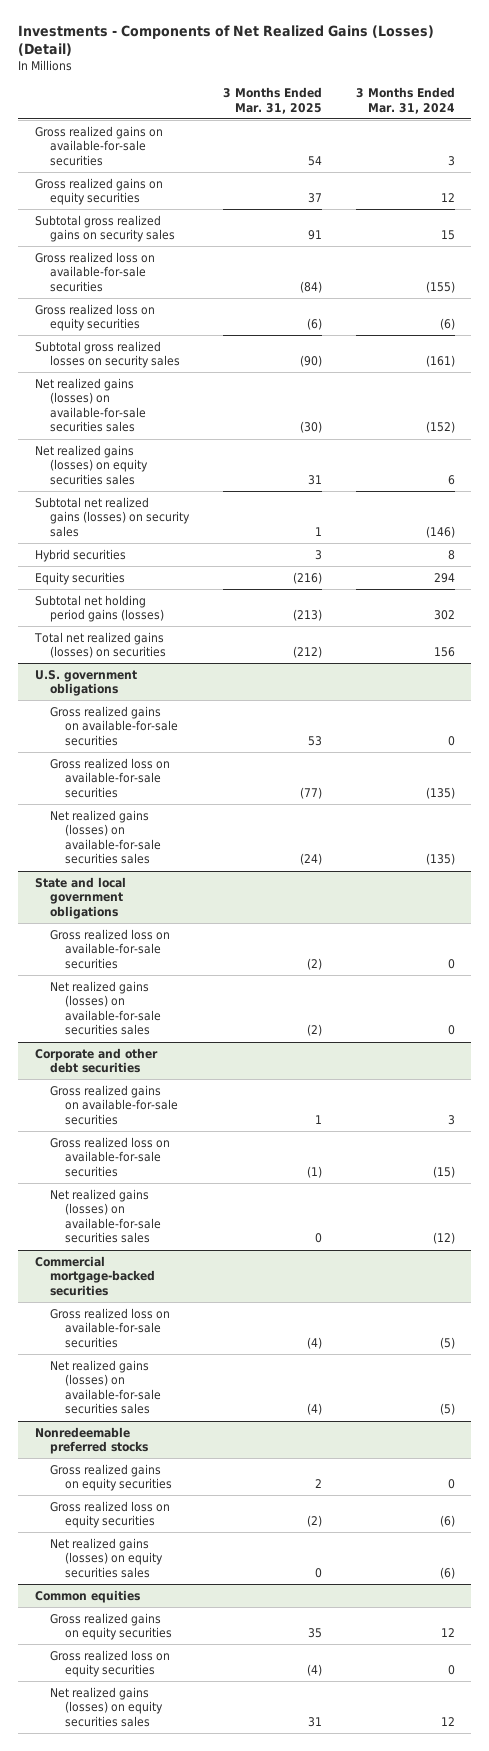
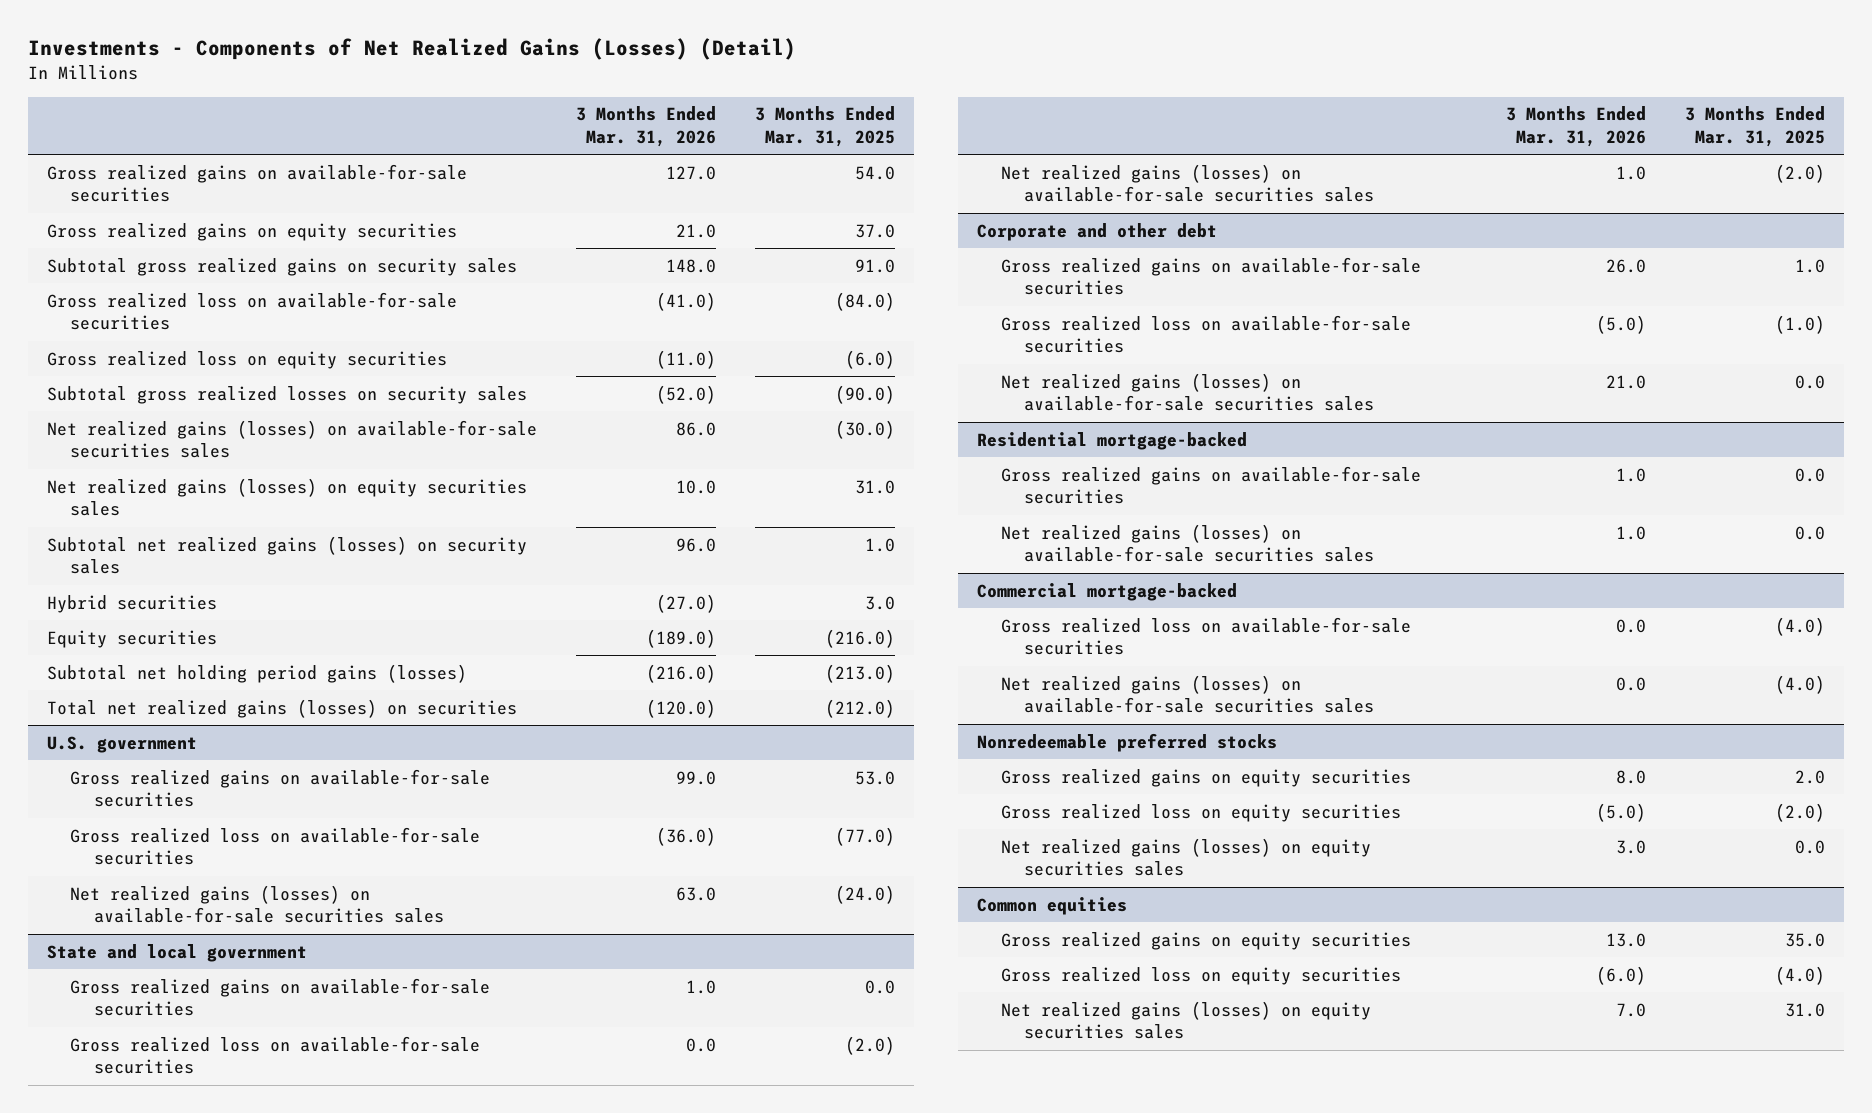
- | 3 Months Ended Mar. 31, 2025 | 3 Months Ended Mar. 31, 2024
+ | 3 Months Ended Mar. 31, 2026 | 3 Months Ended Mar. 31, 2025
- Gross realized gains on available-for-sale securities | 54 | 3
- Gross realized gains on equity securities | 37 | 12
- Subtotal gross realized gains on security sales | 91 | 15
- Gross realized loss on available-for-sale securities | (84) | (155)
- Gross realized loss on equity securities | (6) | (6)
- Subtotal gross realized losses on security sales | (90) | (161)
- Net realized gains (losses) on available-for-sale securities sales | (30) | (152)
- Net realized gains (losses) on equity securities sales | 31 | 6
- Subtotal net realized gains (losses) on security sales | 1 | (146)
- Hybrid securities | 3 | 8
- Equity securities | (216) | 294
- Subtotal net holding period gains (losses) | (213) | 302
- Total net realized gains (losses) on securities | (212) | 156
- U.S. government obligations
- Gross realized gains on available-for-sale securities | 53 | 0
- Gross realized loss on available-for-sale securities | (77) | (135)
- Net realized gains (losses) on available-for-sale securities sales | (24) | (135)
- State and local government obligations
- Gross realized loss on available-for-sale securities | (2) | 0
- Net realized gains (losses) on available-for-sale securities sales | (2) | 0
- Corporate and other debt securities
- Gross realized gains on available-for-sale securities | 1 | 3
- Gross realized loss on available-for-sale securities | (1) | (15)
- Net realized gains (losses) on available-for-sale securities sales | 0 | (12)
- Commercial mortgage-backed securities
- Gross realized loss on available-for-sale securities | (4) | (5)
- Net realized gains (losses) on available-for-sale securities sales | (4) | (5)
+ Gross realized gains on available-for-sale securities | 127.0 | 54.0
+ Gross realized gains on equity securities | 21.0 | 37.0
+ Subtotal gross realized gains on security sales | 148.0 | 91.0
+ Gross realized loss on available-for-sale securities | (41.0) | (84.0)
+ Gross realized loss on equity securities | (11.0) | (6.0)
+ Subtotal gross realized losses on security sales | (52.0) | (90.0)
+ Net realized gains (losses) on available-for-sale securities sales | 86.0 | (30.0)
+ Net realized gains (losses) on equity securities sales | 10.0 | 31.0
+ Subtotal net realized gains (losses) on security sales | 96.0 | 1.0
+ Hybrid securities | (27.0) | 3.0
+ Equity securities | (189.0) | (216.0)
+ Subtotal net holding period gains (losses) | (216.0) | (213.0)
+ Total net realized gains (losses) on securities | (120.0) | (212.0)
+ U.S. government
+ Gross realized gains on available-for-sale securities | 99.0 | 53.0
+ Gross realized loss on available-for-sale securities | (36.0) | (77.0)
+ Net realized gains (losses) on available-for-sale securities sales | 63.0 | (24.0)
+ State and local government
+ Gross realized gains on available-for-sale securities | 1.0 | 0.0
+ Gross realized loss on available-for-sale securities | 0.0 | (2.0)
+ Net realized gains (losses) on available-for-sale securities sales | 1.0 | (2.0)
+ Corporate and other debt
+ Gross realized gains on available-for-sale securities | 26.0 | 1.0
+ Gross realized loss on available-for-sale securities | (5.0) | (1.0)
+ Net realized gains (losses) on available-for-sale securities sales | 21.0 | 0.0
+ Residential mortgage-backed
+ Gross realized gains on available-for-sale securities | 1.0 | 0.0
+ Net realized gains (losses) on available-for-sale securities sales | 1.0 | 0.0
+ Commercial mortgage-backed
+ Gross realized loss on available-for-sale securities | 0.0 | (4.0)
+ Net realized gains (losses) on available-for-sale securities sales | 0.0 | (4.0)
@ Nonredeemable preferred stocks
- Gross realized gains on equity securities | 2 | 0
- Gross realized loss on equity securities | (2) | (6)
- Net realized gains (losses) on equity securities sales | 0 | (6)
+ Gross realized gains on equity securities | 8.0 | 2.0
+ Gross realized loss on equity securities | (5.0) | (2.0)
+ Net realized gains (losses) on equity securities sales | 3.0 | 0.0
@ Common equities
- Gross realized gains on equity securities | 35 | 12
- Gross realized loss on equity securities | (4) | 0
- Net realized gains (losses) on equity securities sales | 31 | 12
+ Gross realized gains on equity securities | 13.0 | 35.0
+ Gross realized loss on equity securities | (6.0) | (4.0)
+ Net realized gains (losses) on equity securities sales | 7.0 | 31.0

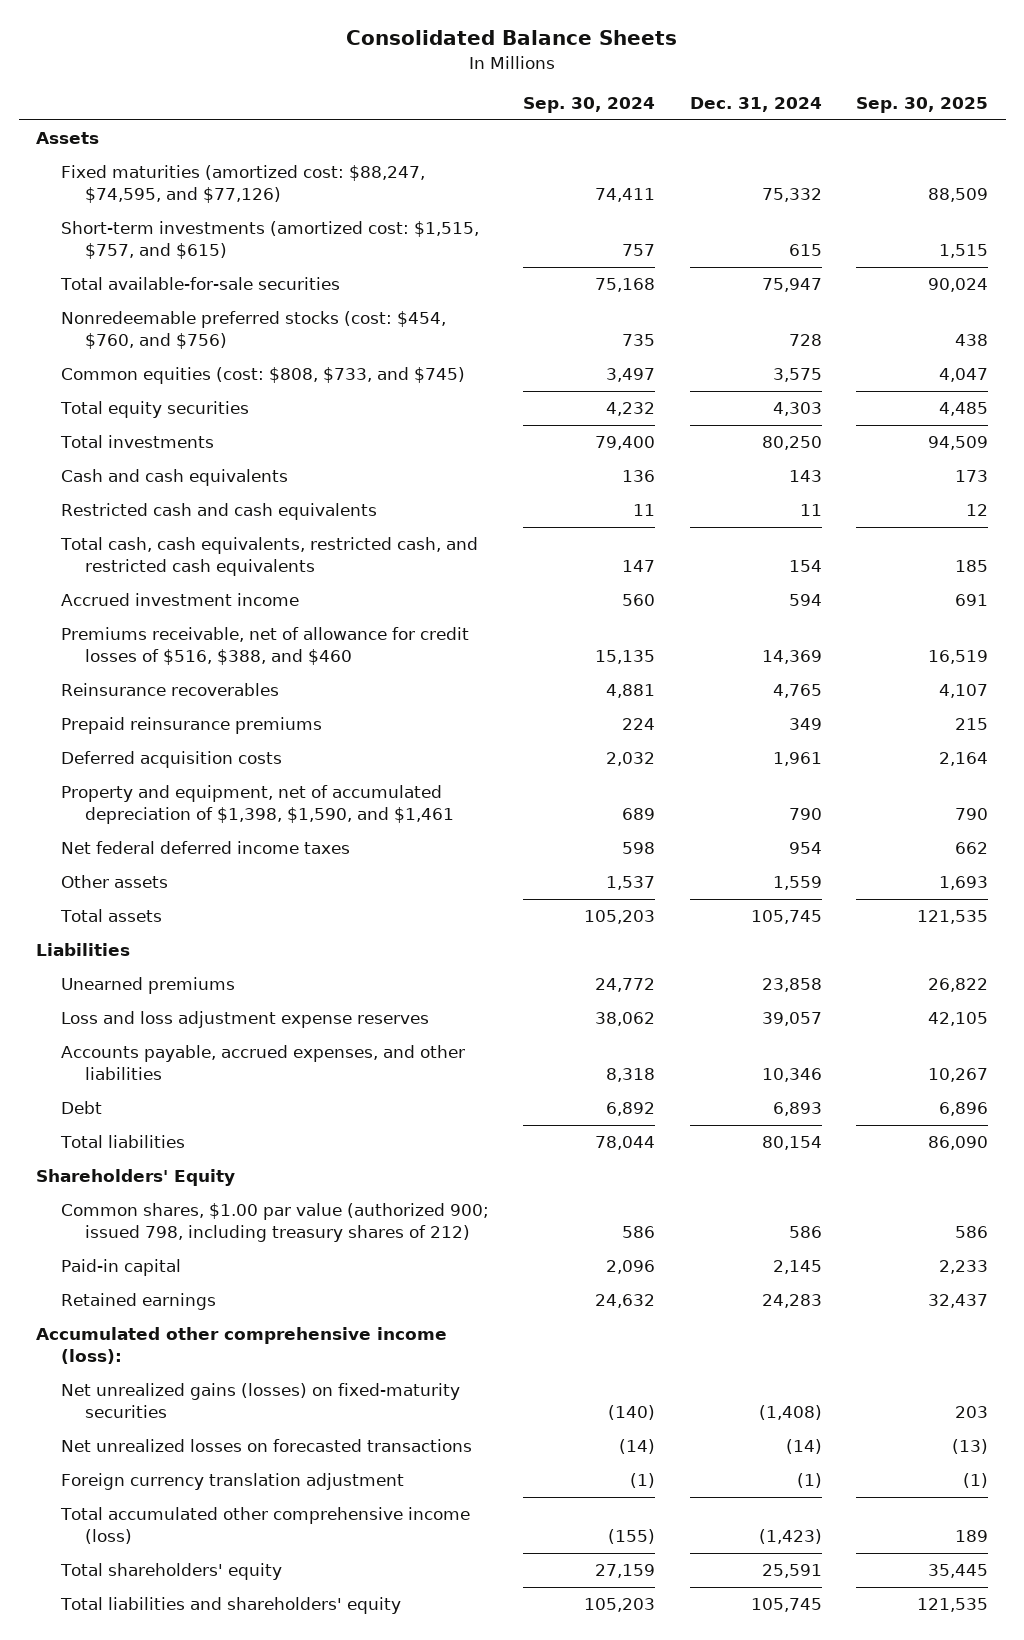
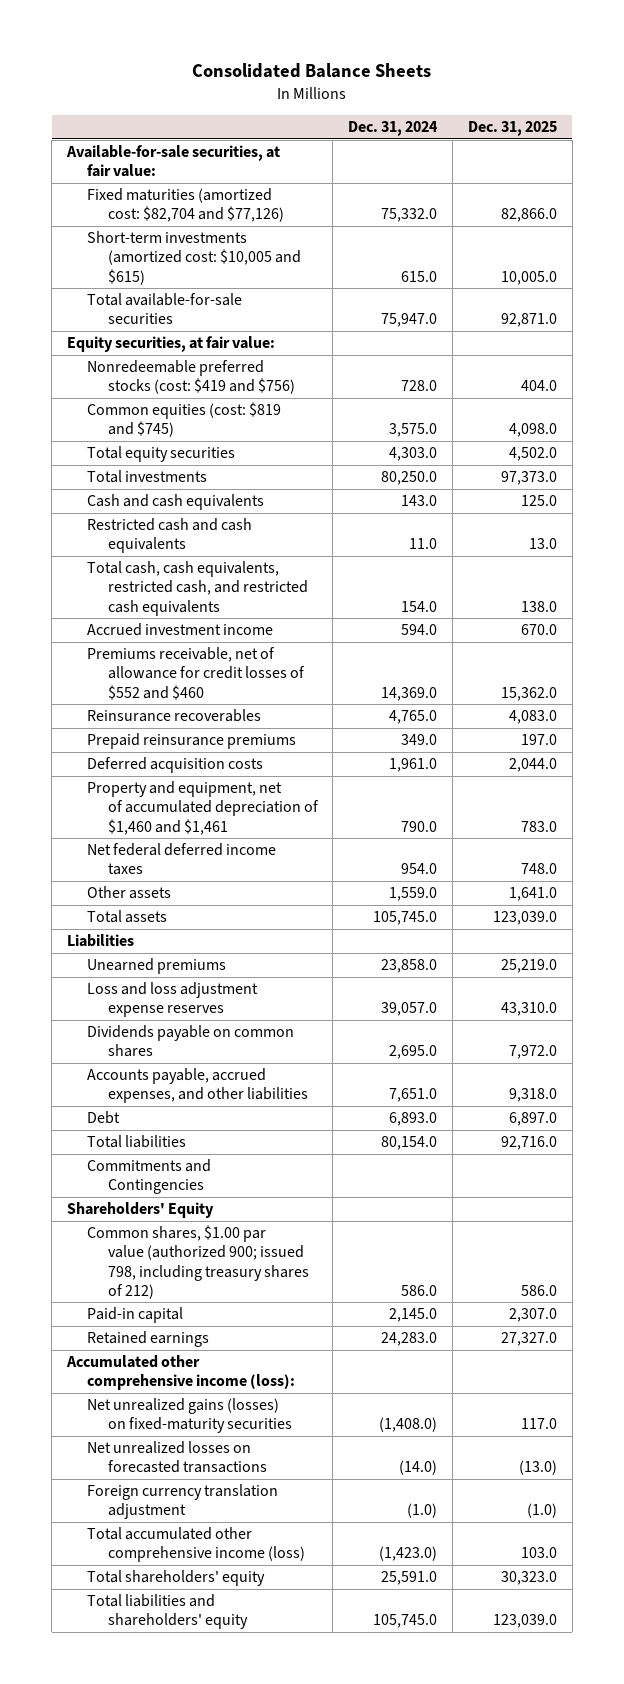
- | Sep. 30, 2024 | Dec. 31, 2024 | Sep. 30, 2025
+ | Dec. 31, 2024 | Dec. 31, 2025
- Assets
- Fixed maturities (amortized cost: $88,247, $74,595, and $77,126) | 74,411 | 75,332 | 88,509
- Short-term investments (amortized cost: $1,515, $757, and $615) | 757 | 615 | 1,515
- Total available-for-sale securities | 75,168 | 75,947 | 90,024
- Nonredeemable preferred stocks (cost: $454, $760, and $756) | 735 | 728 | 438
- Common equities (cost: $808, $733, and $745) | 3,497 | 3,575 | 4,047
- Total equity securities | 4,232 | 4,303 | 4,485
- Total investments | 79,400 | 80,250 | 94,509
- Cash and cash equivalents | 136 | 143 | 173
- Restricted cash and cash equivalents | 11 | 11 | 12
- Total cash, cash equivalents, restricted cash, and restricted cash equivalents | 147 | 154 | 185
- Accrued investment income | 560 | 594 | 691
- Premiums receivable, net of allowance for credit losses of $516, $388, and $460 | 15,135 | 14,369 | 16,519
- Reinsurance recoverables | 4,881 | 4,765 | 4,107
- Prepaid reinsurance premiums | 224 | 349 | 215
- Deferred acquisition costs | 2,032 | 1,961 | 2,164
- Property and equipment, net of accumulated depreciation of $1,398, $1,590, and $1,461 | 689 | 790 | 790
- Net federal deferred income taxes | 598 | 954 | 662
- Other assets | 1,537 | 1,559 | 1,693
- Total assets | 105,203 | 105,745 | 121,535
+ Available-for-sale securities, at fair value:
+ Fixed maturities (amortized cost: $82,704 and $77,126) | 75,332.0 | 82,866.0
+ Short-term investments (amortized cost: $10,005 and $615) | 615.0 | 10,005.0
+ Total available-for-sale securities | 75,947.0 | 92,871.0
+ Equity securities, at fair value:
+ Nonredeemable preferred stocks (cost: $419 and $756) | 728.0 | 404.0
+ Common equities (cost: $819 and $745) | 3,575.0 | 4,098.0
+ Total equity securities | 4,303.0 | 4,502.0
+ Total investments | 80,250.0 | 97,373.0
+ Cash and cash equivalents | 143.0 | 125.0
+ Restricted cash and cash equivalents | 11.0 | 13.0
+ Total cash, cash equivalents, restricted cash, and restricted cash equivalents | 154.0 | 138.0
+ Accrued investment income | 594.0 | 670.0
+ Premiums receivable, net of allowance for credit losses of $552 and $460 | 14,369.0 | 15,362.0
+ Reinsurance recoverables | 4,765.0 | 4,083.0
+ Prepaid reinsurance premiums | 349.0 | 197.0
+ Deferred acquisition costs | 1,961.0 | 2,044.0
+ Property and equipment, net of accumulated depreciation of $1,460 and $1,461 | 790.0 | 783.0
+ Net federal deferred income taxes | 954.0 | 748.0
+ Other assets | 1,559.0 | 1,641.0
+ Total assets | 105,745.0 | 123,039.0
- Unearned premiums | 24,772 | 23,858 | 26,822
- Loss and loss adjustment expense reserves | 38,062 | 39,057 | 42,105
- Accounts payable, accrued expenses, and other liabilities | 8,318 | 10,346 | 10,267
- Debt | 6,892 | 6,893 | 6,896
- Total liabilities | 78,044 | 80,154 | 86,090
+ Unearned premiums | 23,858.0 | 25,219.0
+ Loss and loss adjustment expense reserves | 39,057.0 | 43,310.0
+ Dividends payable on common shares | 2,695.0 | 7,972.0
+ Accounts payable, accrued expenses, and other liabilities | 7,651.0 | 9,318.0
+ Debt | 6,893.0 | 6,897.0
+ Total liabilities | 80,154.0 | 92,716.0
+ Commitments and Contingencies
- Common shares, $1.00 par value (authorized 900; issued 798, including treasury shares of 212) | 586 | 586 | 586
- Paid-in capital | 2,096 | 2,145 | 2,233
- Retained earnings | 24,632 | 24,283 | 32,437
+ Common shares, $1.00 par value (authorized 900; issued 798, including treasury shares of 212) | 586.0 | 586.0
+ Paid-in capital | 2,145.0 | 2,307.0
+ Retained earnings | 24,283.0 | 27,327.0
- Net unrealized gains (losses) on fixed-maturity securities | (140) | (1,408) | 203
- Net unrealized losses on forecasted transactions | (14) | (14) | (13)
- Foreign currency translation adjustment | (1) | (1) | (1)
- Total accumulated other comprehensive income (loss) | (155) | (1,423) | 189
- Total shareholders' equity | 27,159 | 25,591 | 35,445
- Total liabilities and shareholders' equity | 105,203 | 105,745 | 121,535
+ Net unrealized gains (losses) on fixed-maturity securities | (1,408.0) | 117.0
+ Net unrealized losses on forecasted transactions | (14.0) | (13.0)
+ Foreign currency translation adjustment | (1.0) | (1.0)
+ Total accumulated other comprehensive income (loss) | (1,423.0) | 103.0
+ Total shareholders' equity | 25,591.0 | 30,323.0
+ Total liabilities and shareholders' equity | 105,745.0 | 123,039.0

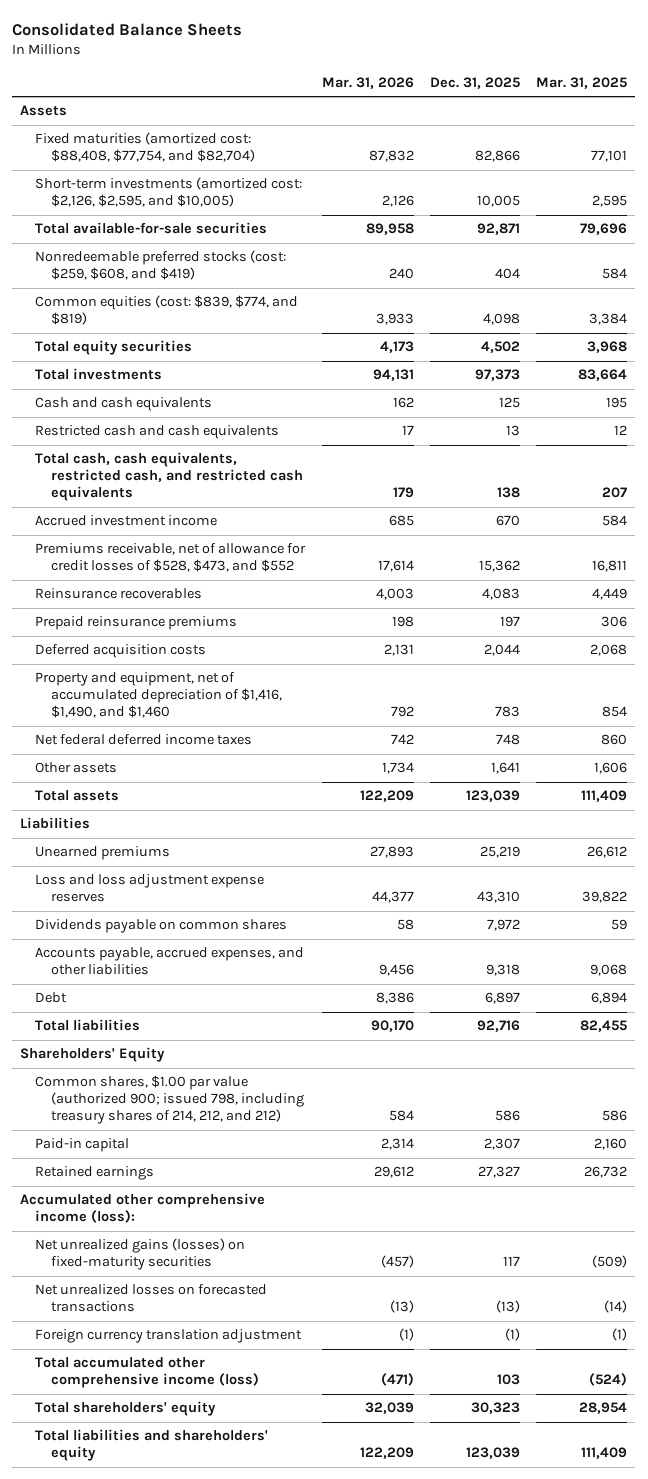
- | Dec. 31, 2024 | Dec. 31, 2025
+ | Mar. 31, 2026 | Dec. 31, 2025 | Mar. 31, 2025
- Available-for-sale securities, at fair value:
- Fixed maturities (amortized cost: $82,704 and $77,126) | 75,332.0 | 82,866.0
- Short-term investments (amortized cost: $10,005 and $615) | 615.0 | 10,005.0
- Total available-for-sale securities | 75,947.0 | 92,871.0
- Equity securities, at fair value:
- Nonredeemable preferred stocks (cost: $419 and $756) | 728.0 | 404.0
- Common equities (cost: $819 and $745) | 3,575.0 | 4,098.0
- Total equity securities | 4,303.0 | 4,502.0
- Total investments | 80,250.0 | 97,373.0
- Cash and cash equivalents | 143.0 | 125.0
- Restricted cash and cash equivalents | 11.0 | 13.0
- Total cash, cash equivalents, restricted cash, and restricted cash equivalents | 154.0 | 138.0
- Accrued investment income | 594.0 | 670.0
- Premiums receivable, net of allowance for credit losses of $552 and $460 | 14,369.0 | 15,362.0
- Reinsurance recoverables | 4,765.0 | 4,083.0
- Prepaid reinsurance premiums | 349.0 | 197.0
- Deferred acquisition costs | 1,961.0 | 2,044.0
- Property and equipment, net of accumulated depreciation of $1,460 and $1,461 | 790.0 | 783.0
- Net federal deferred income taxes | 954.0 | 748.0
- Other assets | 1,559.0 | 1,641.0
- Total assets | 105,745.0 | 123,039.0
+ Assets
+ Fixed maturities (amortized cost: $88,408, $77,754, and $82,704) | 87,832 | 82,866 | 77,101
+ Short-term investments (amortized cost: $2,126, $2,595, and $10,005) | 2,126 | 10,005 | 2,595
+ Total available-for-sale securities | 89,958 | 92,871 | 79,696
+ Nonredeemable preferred stocks (cost: $259, $608, and $419) | 240 | 404 | 584
+ Common equities (cost: $839, $774, and $819) | 3,933 | 4,098 | 3,384
+ Total equity securities | 4,173 | 4,502 | 3,968
+ Total investments | 94,131 | 97,373 | 83,664
+ Cash and cash equivalents | 162 | 125 | 195
+ Restricted cash and cash equivalents | 17 | 13 | 12
+ Total cash, cash equivalents, restricted cash, and restricted cash equivalents | 179 | 138 | 207
+ Accrued investment income | 685 | 670 | 584
+ Premiums receivable, net of allowance for credit losses of $528, $473, and $552 | 17,614 | 15,362 | 16,811
+ Reinsurance recoverables | 4,003 | 4,083 | 4,449
+ Prepaid reinsurance premiums | 198 | 197 | 306
+ Deferred acquisition costs | 2,131 | 2,044 | 2,068
+ Property and equipment, net of accumulated depreciation of $1,416, $1,490, and $1,460 | 792 | 783 | 854
+ Net federal deferred income taxes | 742 | 748 | 860
+ Other assets | 1,734 | 1,641 | 1,606
+ Total assets | 122,209 | 123,039 | 111,409
- Unearned premiums | 23,858.0 | 25,219.0
- Loss and loss adjustment expense reserves | 39,057.0 | 43,310.0
- Dividends payable on common shares | 2,695.0 | 7,972.0
- Accounts payable, accrued expenses, and other liabilities | 7,651.0 | 9,318.0
- Debt | 6,893.0 | 6,897.0
- Total liabilities | 80,154.0 | 92,716.0
- Commitments and Contingencies
+ Unearned premiums | 27,893 | 25,219 | 26,612
+ Loss and loss adjustment expense reserves | 44,377 | 43,310 | 39,822
+ Dividends payable on common shares | 58 | 7,972 | 59
+ Accounts payable, accrued expenses, and other liabilities | 9,456 | 9,318 | 9,068
+ Debt | 8,386 | 6,897 | 6,894
+ Total liabilities | 90,170 | 92,716 | 82,455
- Common shares, $1.00 par value (authorized 900; issued 798, including treasury shares of 212) | 586.0 | 586.0
- Paid-in capital | 2,145.0 | 2,307.0
- Retained earnings | 24,283.0 | 27,327.0
+ Common shares, $1.00 par value (authorized 900; issued 798, including treasury shares of 214, 212, and 212) | 584 | 586 | 586
+ Paid-in capital | 2,314 | 2,307 | 2,160
+ Retained earnings | 29,612 | 27,327 | 26,732
- Net unrealized gains (losses) on fixed-maturity securities | (1,408.0) | 117.0
- Net unrealized losses on forecasted transactions | (14.0) | (13.0)
- Foreign currency translation adjustment | (1.0) | (1.0)
- Total accumulated other comprehensive income (loss) | (1,423.0) | 103.0
- Total shareholders' equity | 25,591.0 | 30,323.0
- Total liabilities and shareholders' equity | 105,745.0 | 123,039.0
+ Net unrealized gains (losses) on fixed-maturity securities | (457) | 117 | (509)
+ Net unrealized losses on forecasted transactions | (13) | (13) | (14)
+ Foreign currency translation adjustment | (1) | (1) | (1)
+ Total accumulated other comprehensive income (loss) | (471) | 103 | (524)
+ Total shareholders' equity | 32,039 | 30,323 | 28,954
+ Total liabilities and shareholders' equity | 122,209 | 123,039 | 111,409

